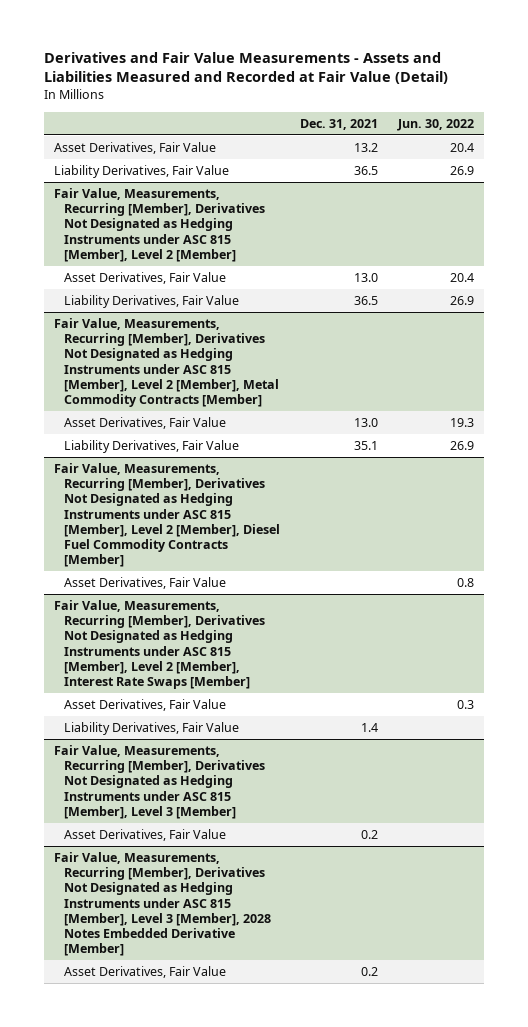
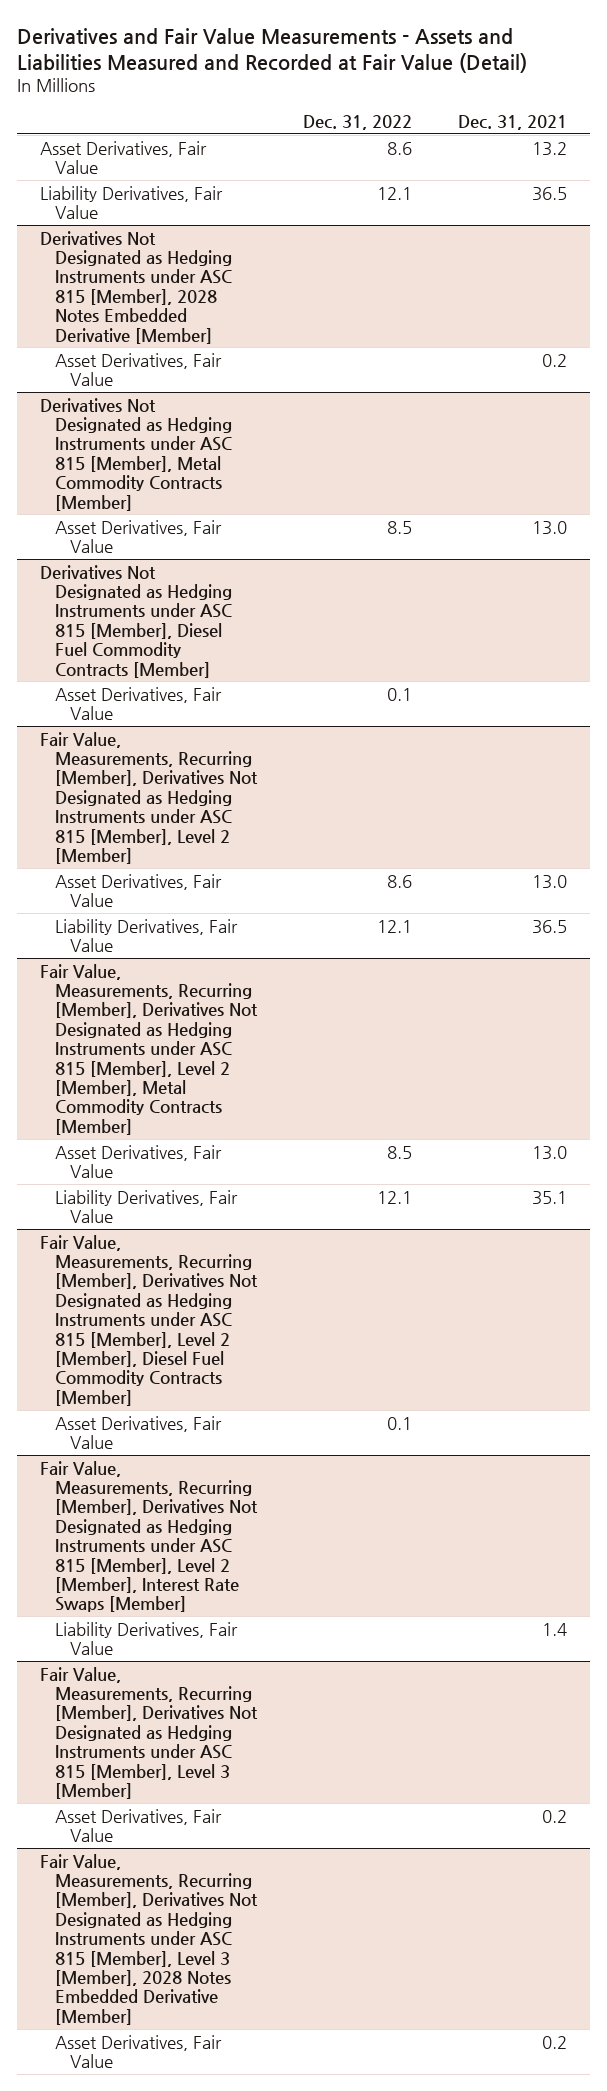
- | Dec. 31, 2021 | Jun. 30, 2022
+ | Dec. 31, 2022 | Dec. 31, 2021
+ Derivatives Not Designated as Hedging Instruments under ASC 815 [Member], 2028 Notes Embedded Derivative [Member]
+ Asset Derivatives, Fair Value | | 0.2
+ Derivatives Not Designated as Hedging Instruments under ASC 815 [Member], Metal Commodity Contracts [Member]
+ Asset Derivatives, Fair Value | 8.5 | 13.0
+ Derivatives Not Designated as Hedging Instruments under ASC 815 [Member], Diesel Fuel Commodity Contracts [Member]
+ Asset Derivatives, Fair Value | 0.1 |
@ Fair Value, Measurements, Recurring [Member], Derivatives Not Designated as Hedging Instruments under ASC 815 [Member], Level 2 [Member], Interest Rate Swaps [Member]
- Asset Derivatives, Fair Value | | 0.3

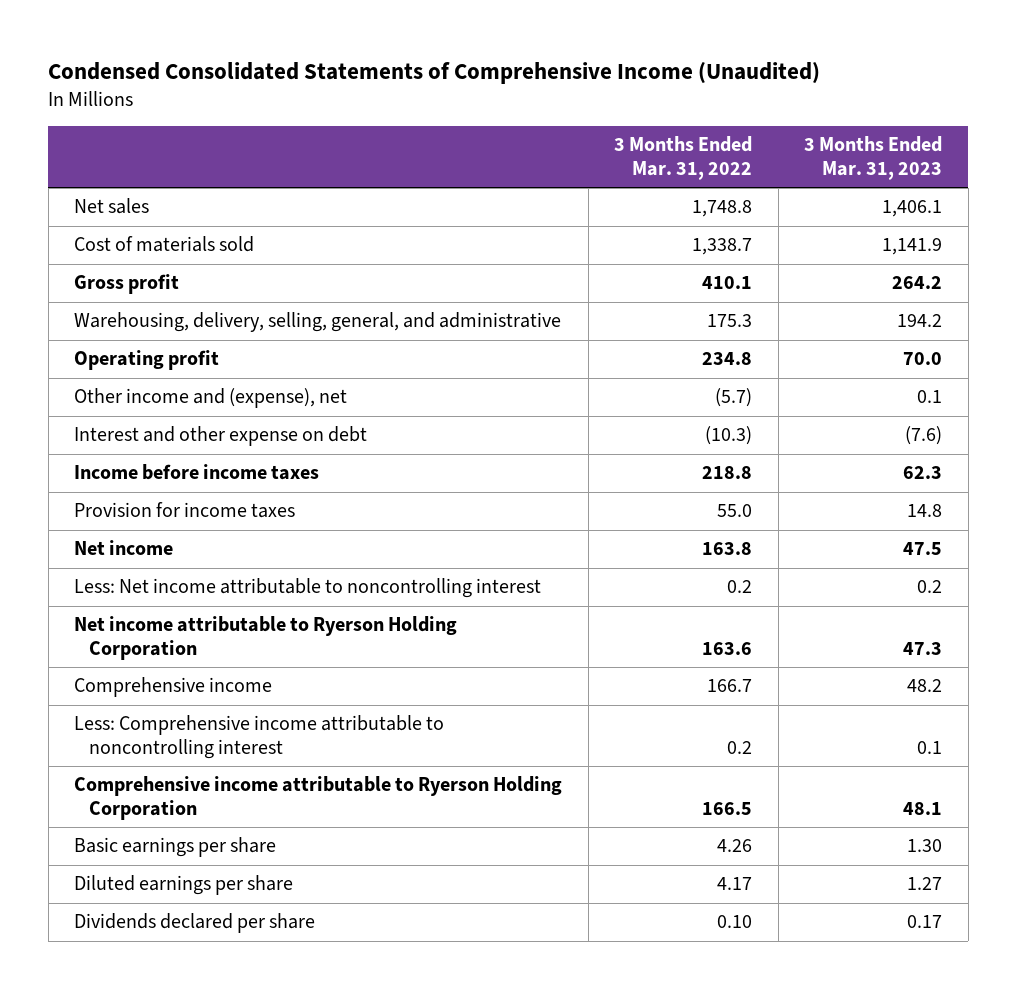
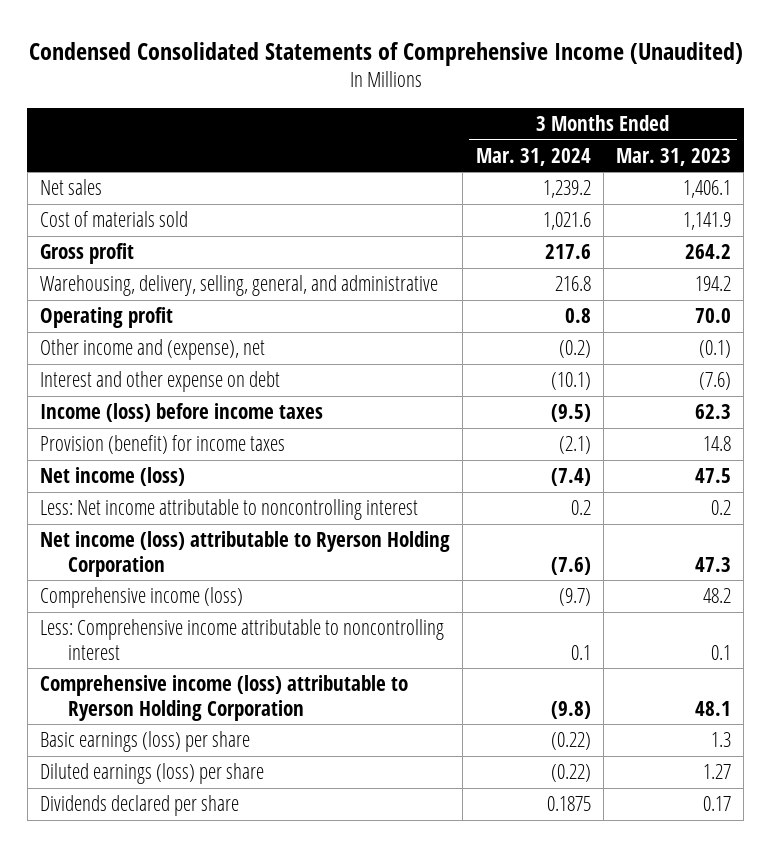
- | 3 Months Ended Mar. 31, 2022 | 3 Months Ended Mar. 31, 2023
+ | 3 Months Ended Mar. 31, 2024 | 3 Months Ended Mar. 31, 2023
- Other income and (expense), net | (5.7) | 0.1
+ Other income and (expense), net | (0.2) | (0.1)
- Income before income taxes | 218.8 | 62.3
- Provision for income taxes | 55.0 | 14.8
- Net income | 163.8 | 47.5
+ Income (loss) before income taxes | (9.5) | 62.3
+ Provision (benefit) for income taxes | (2.1) | 14.8
+ Net income (loss) | (7.4) | 47.5
- Net income attributable to Ryerson Holding Corporation | 163.6 | 47.3
- Comprehensive income | 166.7 | 48.2
+ Net income (loss) attributable to Ryerson Holding Corporation | (7.6) | 47.3
+ Comprehensive income (loss) | (9.7) | 48.2
- Comprehensive income attributable to Ryerson Holding Corporation | 166.5 | 48.1
- Basic earnings per share | 4.26 | 1.30
- Diluted earnings per share | 4.17 | 1.27
+ Comprehensive income (loss) attributable to Ryerson Holding Corporation | (9.8) | 48.1
+ Basic earnings (loss) per share | (0.22) | 1.3
+ Diluted earnings (loss) per share | (0.22) | 1.27

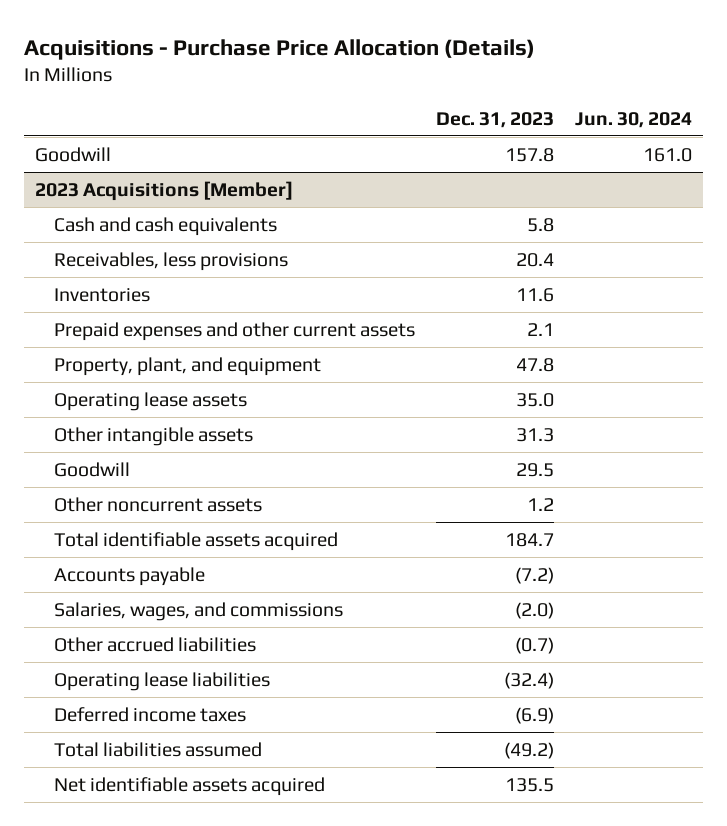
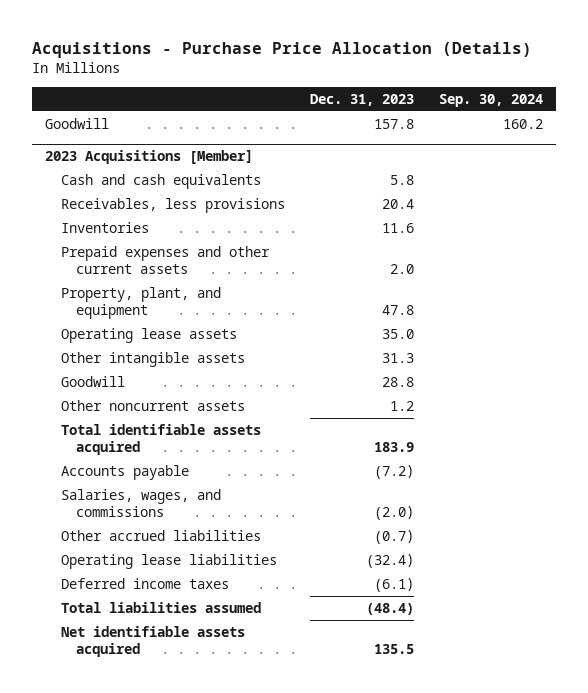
- | Dec. 31, 2023 | Jun. 30, 2024
+ | Dec. 31, 2023 | Sep. 30, 2024
@ 2023 Acquisitions [Member]
- Prepaid expenses and other current assets | 2.1 |
+ Prepaid expenses and other current assets | 2.0 |
- Goodwill | 29.5 |
+ Goodwill | 28.8 |
- Total identifiable assets acquired | 184.7 |
+ Total identifiable assets acquired | 183.9 |
- Deferred income taxes | (6.9) |
- Total liabilities assumed | (49.2) |
+ Deferred income taxes | (6.1) |
+ Total liabilities assumed | (48.4) |

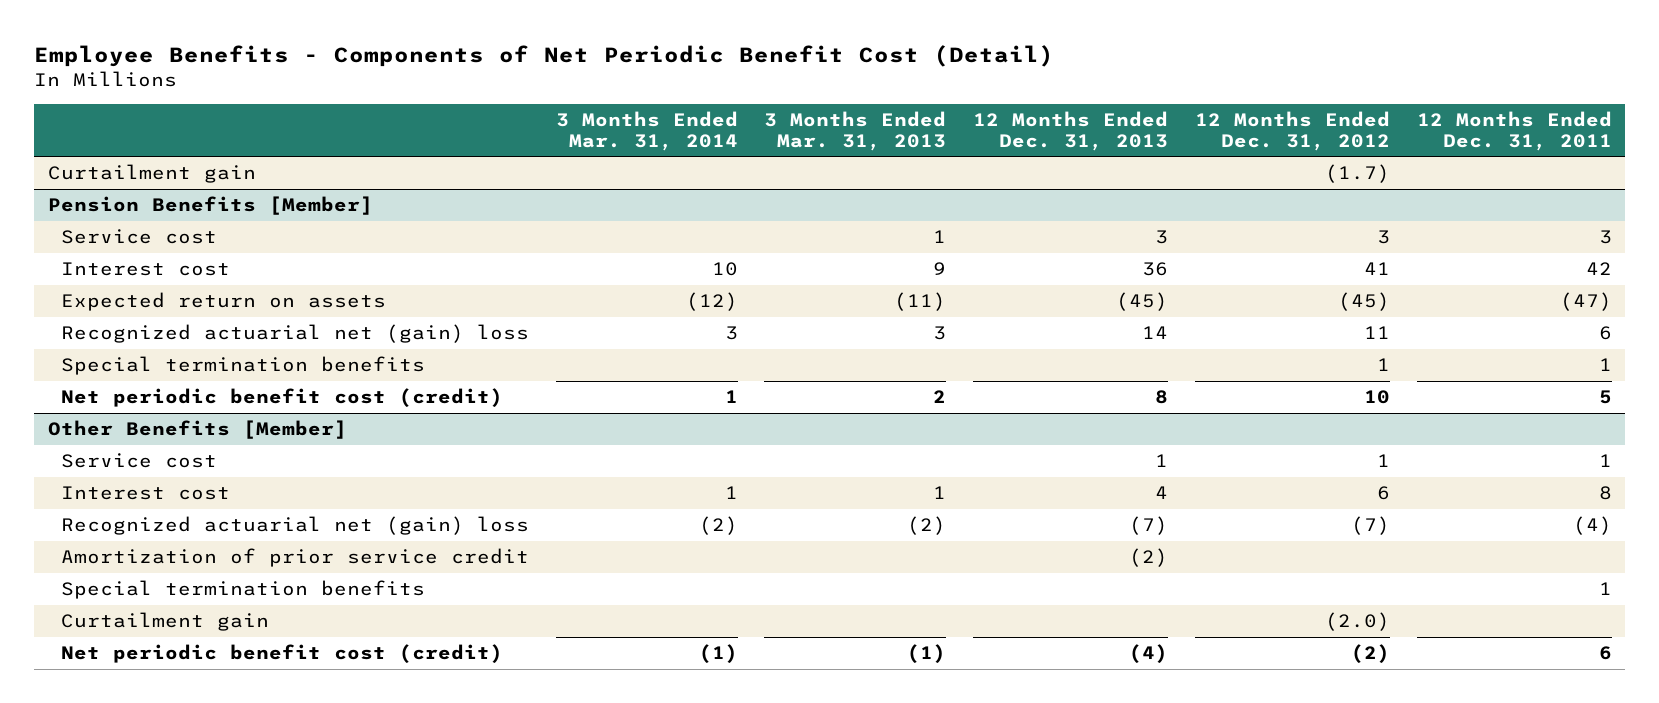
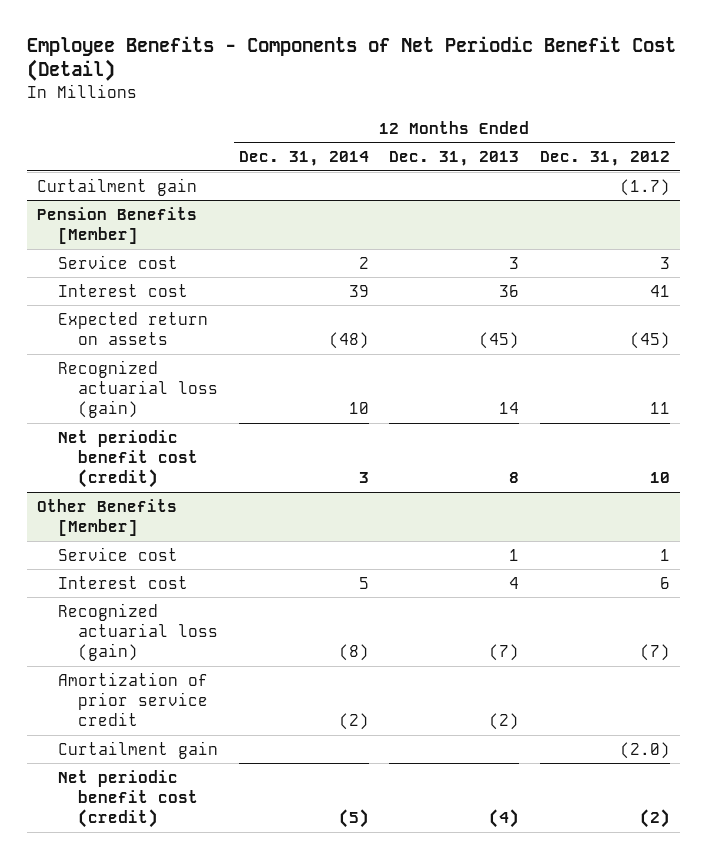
- | 3 Months Ended Mar. 31, 2014 | 3 Months Ended Mar. 31, 2013 | 12 Months Ended Dec. 31, 2013 | 12 Months Ended Dec. 31, 2012 | 12 Months Ended Dec. 31, 2011
+ | 12 Months Ended Dec. 31, 2014 | 12 Months Ended Dec. 31, 2013 | 12 Months Ended Dec. 31, 2012
@ Pension Benefits [Member]
- Recognized actuarial net (gain) loss | 3 | 3 | 14 | 11 | 6
- Special termination benefits | | | | 1 | 1
+ Recognized actuarial loss (gain) | 10 | 14 | 11
@ Other Benefits [Member]
- Recognized actuarial net (gain) loss | (2) | (2) | (7) | (7) | (4)
+ Recognized actuarial loss (gain) | (8) | (7) | (7)
- Special termination benefits | | | | | 1

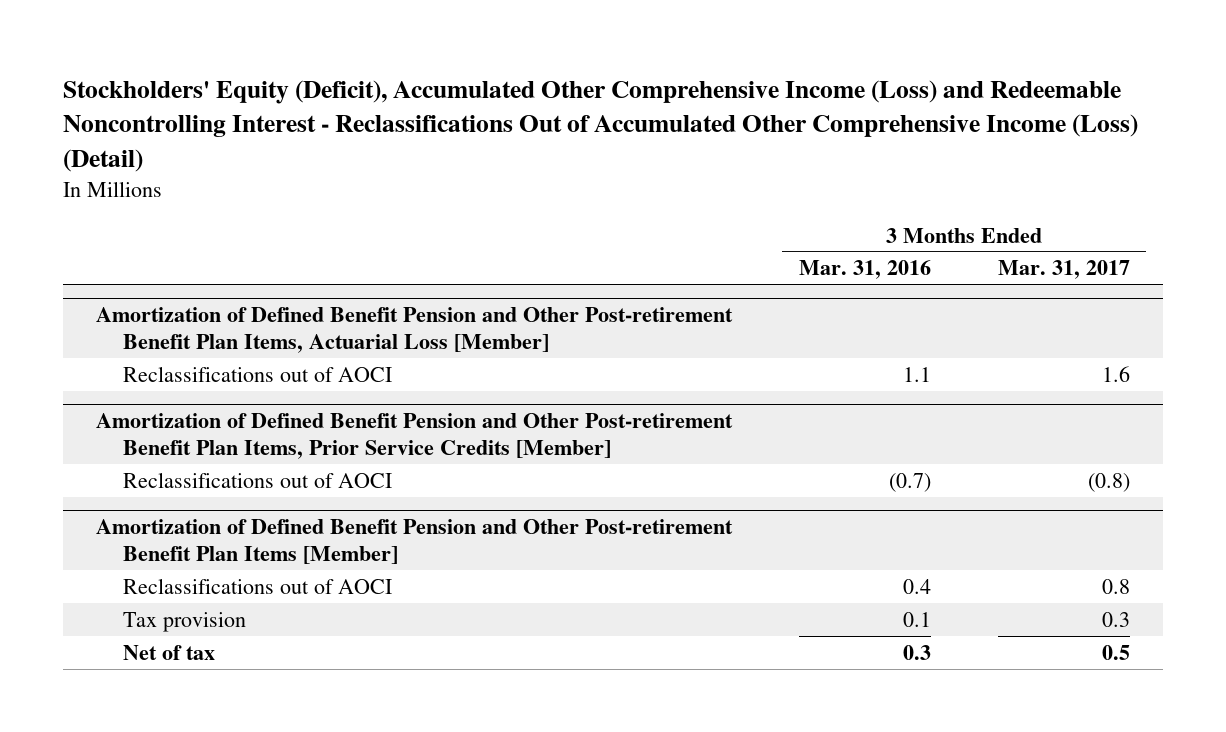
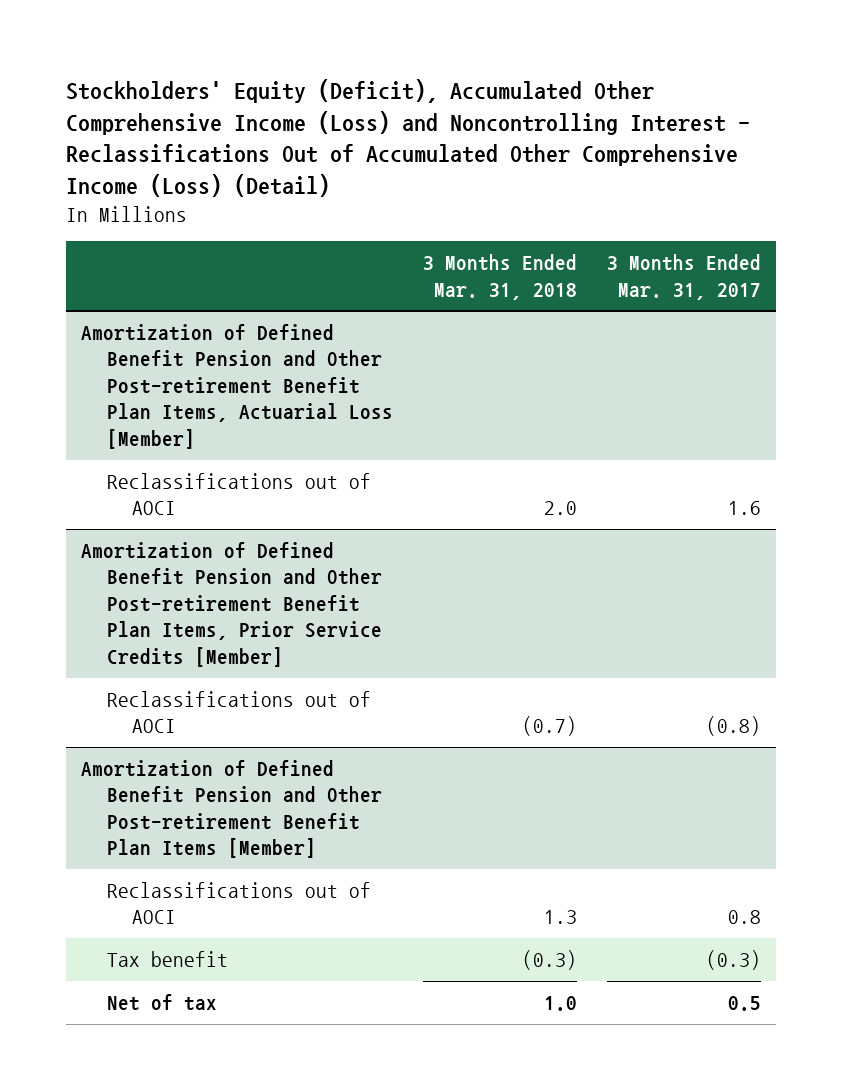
- Stockholders' Equity (Deficit), Accumulated Other Comprehensive Income (Loss) and Redeemable Noncontrolling Interest - Reclassifications Out of Accumulated Other Comprehensive Income (Loss) (Detail)
+ Stockholders' Equity (Deficit), Accumulated Other Comprehensive Income (Loss) and Noncontrolling Interest - Reclassifications Out of Accumulated Other Comprehensive Income (Loss) (Detail)
- | 3 Months Ended Mar. 31, 2016 | 3 Months Ended Mar. 31, 2017
+ | 3 Months Ended Mar. 31, 2018 | 3 Months Ended Mar. 31, 2017
@ Amortization of Defined Benefit Pension and Other Post-retirement Benefit Plan Items [Member]
- Tax provision | 0.1 | 0.3
+ Tax benefit | (0.3) | (0.3)

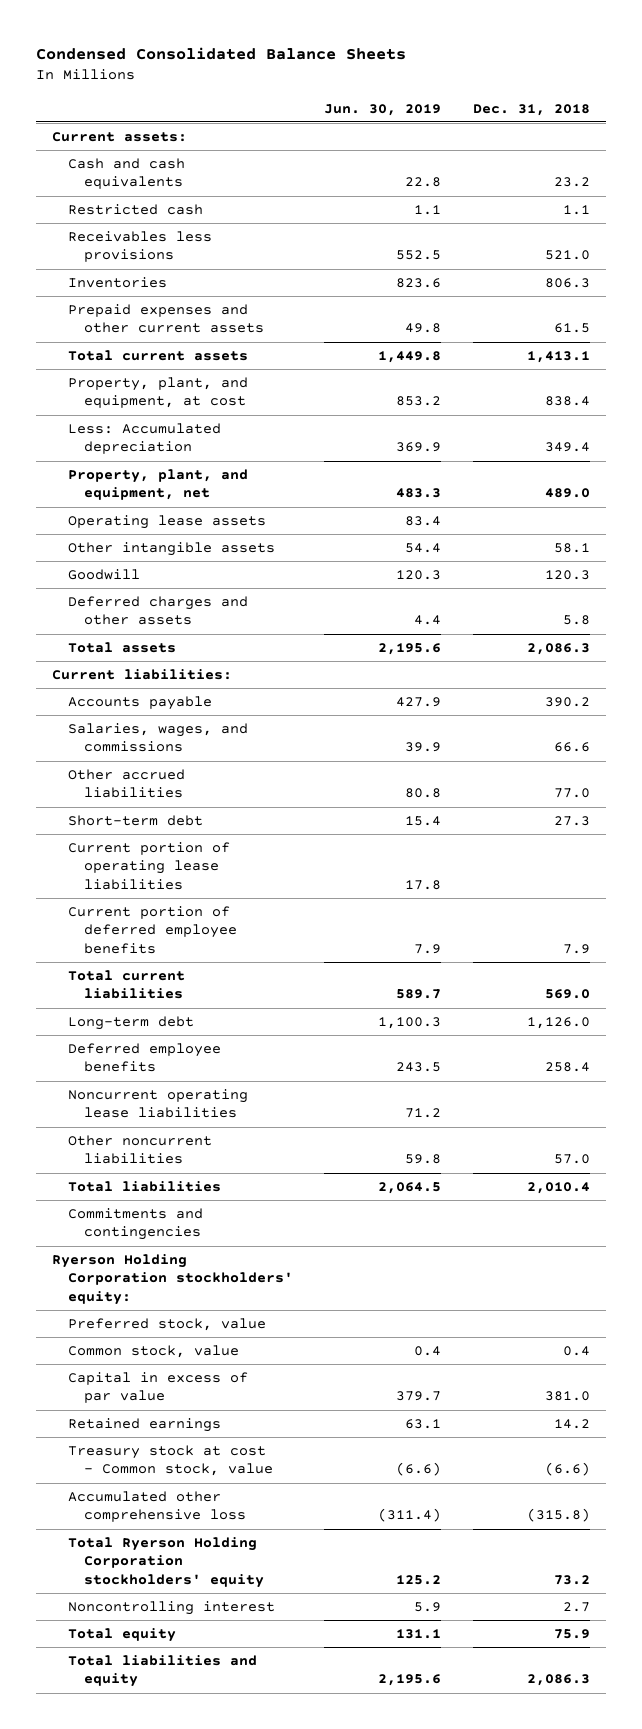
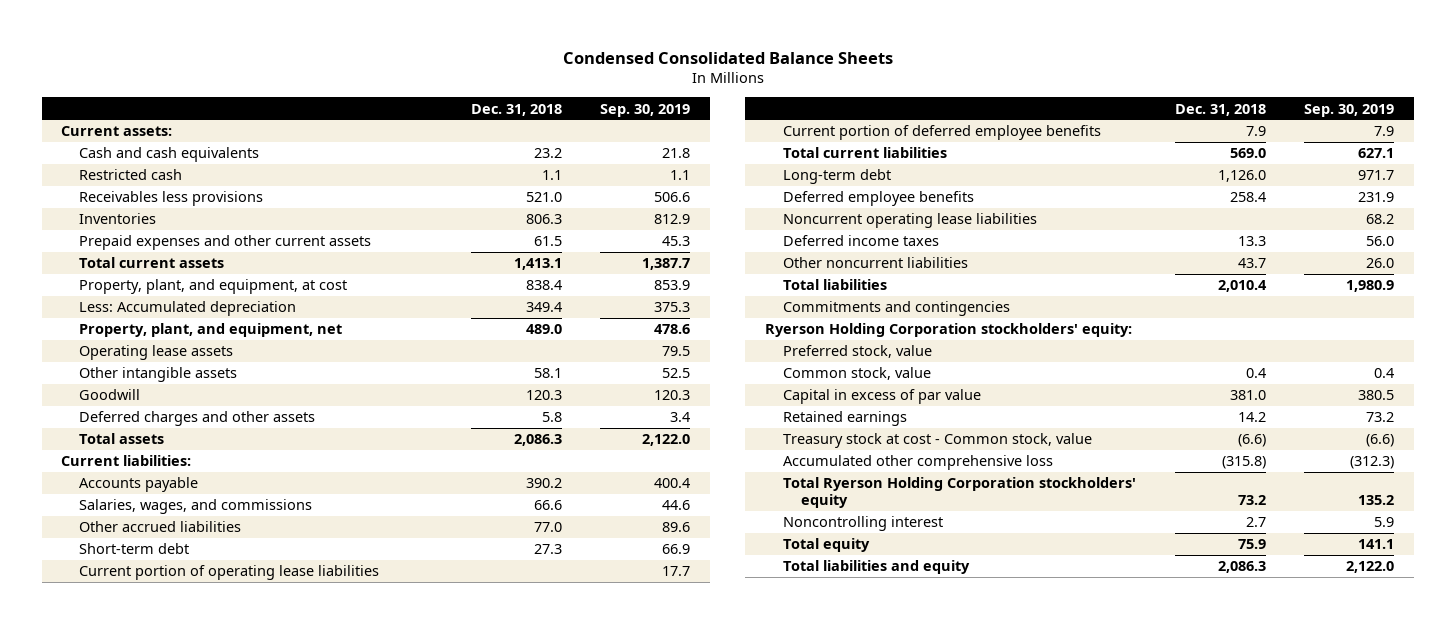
- | Jun. 30, 2019 | Dec. 31, 2018
+ | Dec. 31, 2018 | Sep. 30, 2019
- Other noncurrent liabilities | 59.8 | 57.0
+ Deferred income taxes | 13.3 | 56.0
+ Other noncurrent liabilities | 43.7 | 26.0

